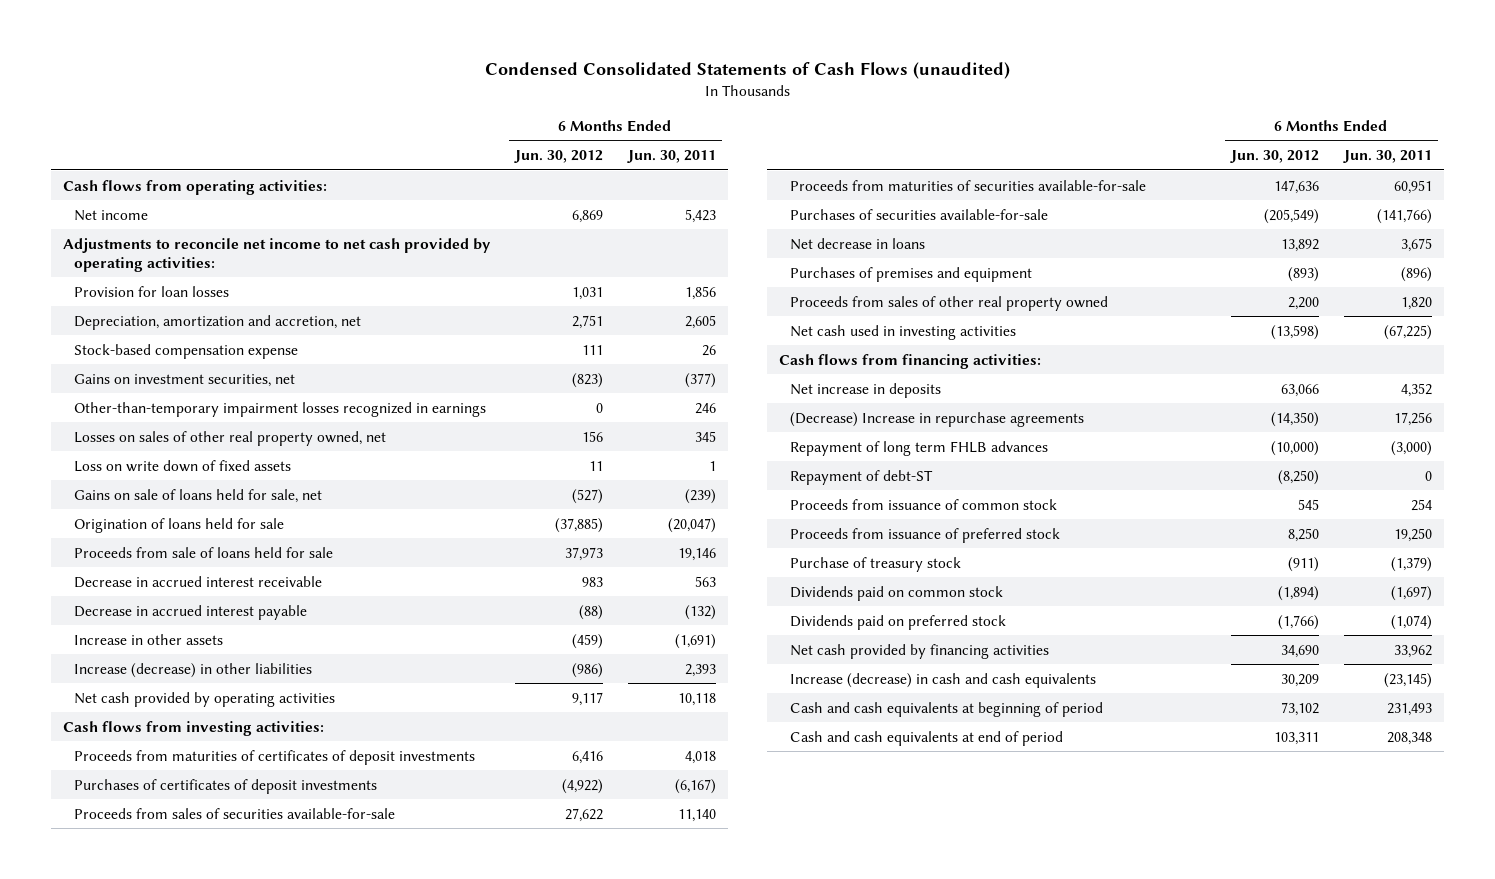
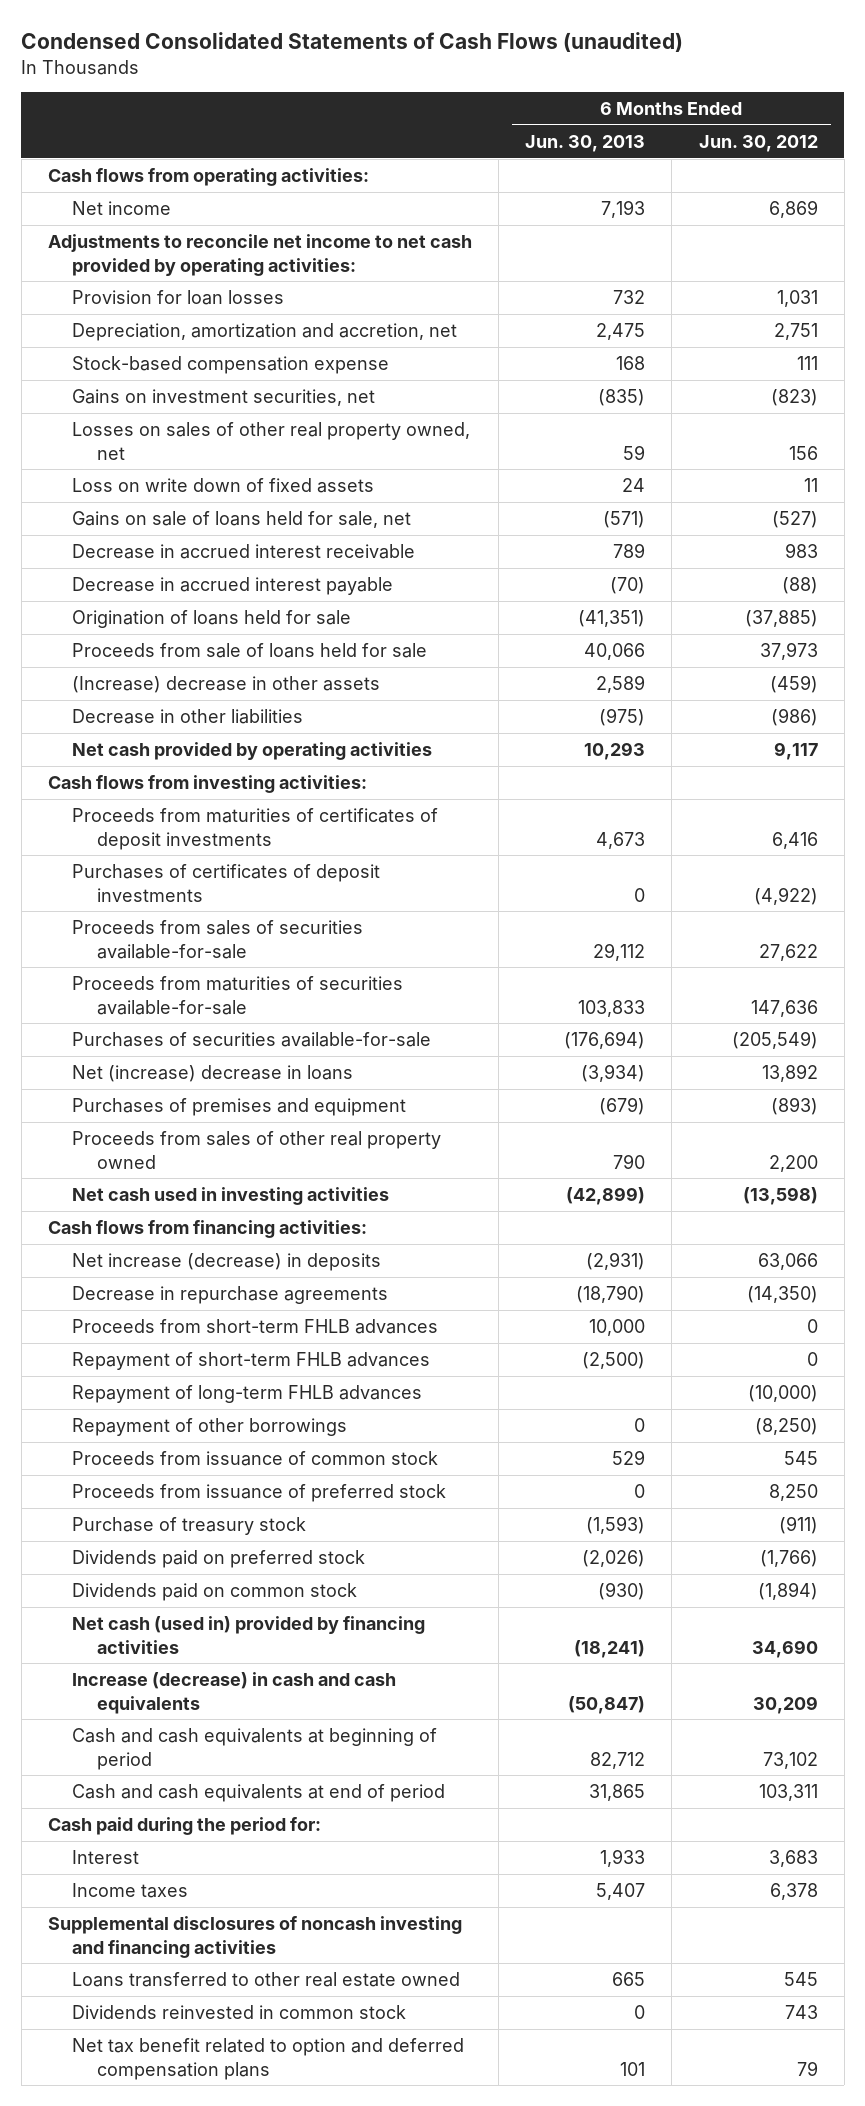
- | 6 Months Ended Jun. 30, 2012 | 6 Months Ended Jun. 30, 2011
+ | 6 Months Ended Jun. 30, 2013 | 6 Months Ended Jun. 30, 2012
- Other-than-temporary impairment losses recognized in earnings | 0 | 246
- Increase in other assets | (459) | (1,691)
- Increase (decrease) in other liabilities | (986) | 2,393
moved down: Origination of loans held for sale | (41,351) | (37,885)
moved down: Proceeds from sale of loans held for sale | 40,066 | 37,973
+ (Increase) decrease in other assets | 2,589 | (459)
+ Decrease in other liabilities | (975) | (986)
- Net decrease in loans | 13,892 | 3,675
+ Net (increase) decrease in loans | (3,934) | 13,892
- Net increase in deposits | 63,066 | 4,352
- (Decrease) Increase in repurchase agreements | (14,350) | 17,256
- Repayment of long term FHLB advances | (10,000) | (3,000)
- Repayment of debt-ST | (8,250) | 0
+ Net increase (decrease) in deposits | (2,931) | 63,066
+ Decrease in repurchase agreements | (18,790) | (14,350)
+ Proceeds from short-term FHLB advances | 10,000 | 0
+ Repayment of short-term FHLB advances | (2,500) | 0
+ Repayment of long-term FHLB advances | | (10,000)
+ Repayment of other borrowings | 0 | (8,250)
- Net cash provided by financing activities | 34,690 | 33,962
moved down: Dividends paid on common stock | (930) | (1,894)
+ Net cash (used in) provided by financing activities | (18,241) | 34,690
+ Cash paid during the period for:
+ Interest | 1,933 | 3,683
+ Income taxes | 5,407 | 6,378
+ Supplemental disclosures of noncash investing and financing activities
+ Loans transferred to other real estate owned | 665 | 545
+ Dividends reinvested in common stock | 0 | 743
+ Net tax benefit related to option and deferred compensation plans | 101 | 79

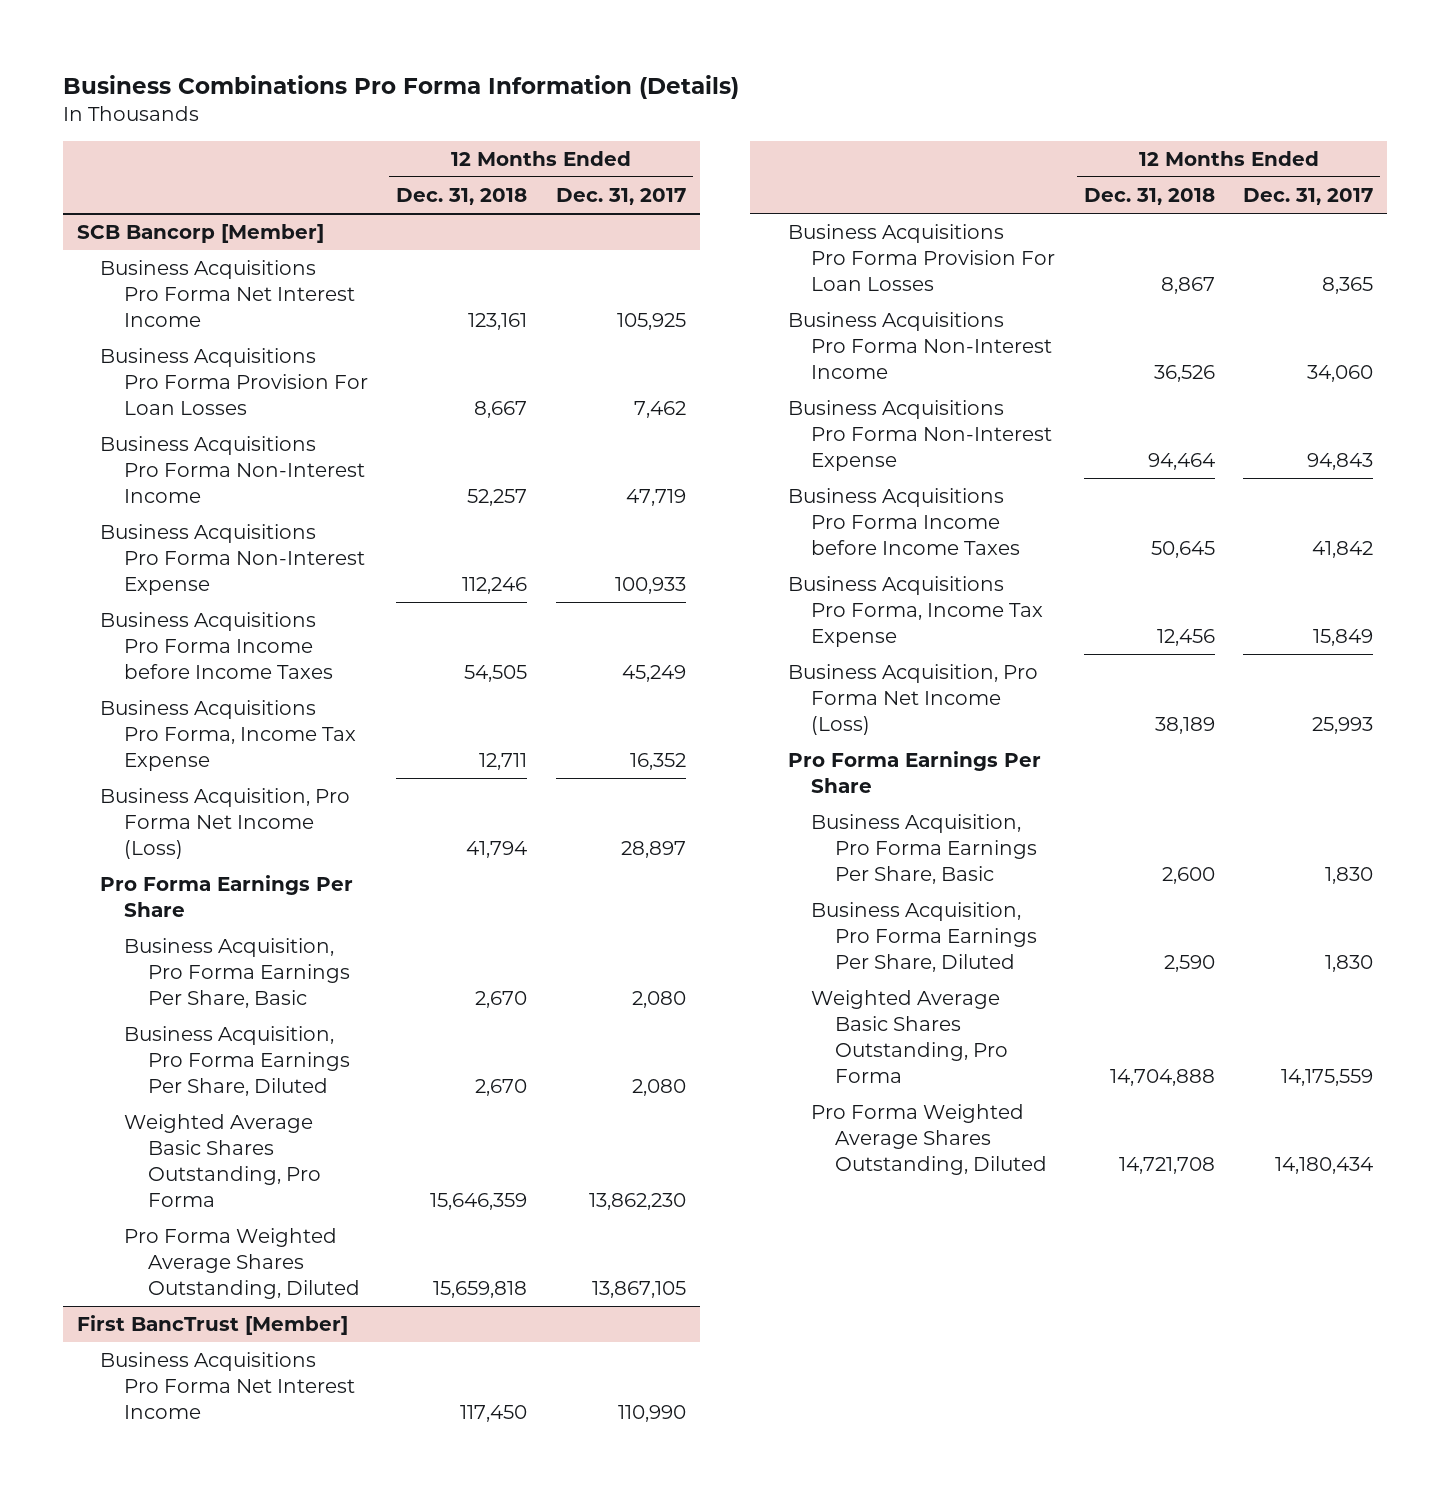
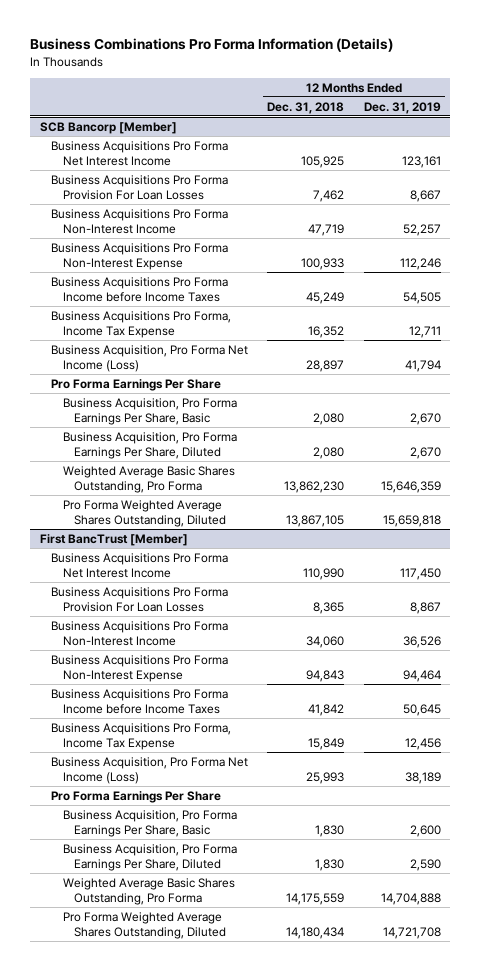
- | 12 Months Ended Dec. 31, 2018 | 12 Months Ended Dec. 31, 2017
+ | 12 Months Ended Dec. 31, 2018 | 12 Months Ended Dec. 31, 2019
@ SCB Bancorp [Member]
- Business Acquisitions Pro Forma Net Interest Income | 123,161 | 105,925
- Business Acquisitions Pro Forma Provision For Loan Losses | 8,667 | 7,462
- Business Acquisitions Pro Forma Non-Interest Income | 52,257 | 47,719
- Business Acquisitions Pro Forma Non-Interest Expense | 112,246 | 100,933
- Business Acquisitions Pro Forma Income before Income Taxes | 54,505 | 45,249
- Business Acquisitions Pro Forma, Income Tax Expense | 12,711 | 16,352
- Business Acquisition, Pro Forma Net Income (Loss) | 41,794 | 28,897
+ Business Acquisitions Pro Forma Net Interest Income | 105,925 | 123,161
+ Business Acquisitions Pro Forma Provision For Loan Losses | 7,462 | 8,667
+ Business Acquisitions Pro Forma Non-Interest Income | 47,719 | 52,257
+ Business Acquisitions Pro Forma Non-Interest Expense | 100,933 | 112,246
+ Business Acquisitions Pro Forma Income before Income Taxes | 45,249 | 54,505
+ Business Acquisitions Pro Forma, Income Tax Expense | 16,352 | 12,711
+ Business Acquisition, Pro Forma Net Income (Loss) | 28,897 | 41,794
- Business Acquisition, Pro Forma Earnings Per Share, Basic | 2,670 | 2,080
- Business Acquisition, Pro Forma Earnings Per Share, Diluted | 2,670 | 2,080
- Weighted Average Basic Shares Outstanding, Pro Forma | 15,646,359 | 13,862,230
- Pro Forma Weighted Average Shares Outstanding, Diluted | 15,659,818 | 13,867,105
+ Business Acquisition, Pro Forma Earnings Per Share, Basic | 2,080 | 2,670
+ Business Acquisition, Pro Forma Earnings Per Share, Diluted | 2,080 | 2,670
+ Weighted Average Basic Shares Outstanding, Pro Forma | 13,862,230 | 15,646,359
+ Pro Forma Weighted Average Shares Outstanding, Diluted | 13,867,105 | 15,659,818
@ First BancTrust [Member]
- Business Acquisitions Pro Forma Net Interest Income | 117,450 | 110,990
- Business Acquisitions Pro Forma Provision For Loan Losses | 8,867 | 8,365
- Business Acquisitions Pro Forma Non-Interest Income | 36,526 | 34,060
- Business Acquisitions Pro Forma Non-Interest Expense | 94,464 | 94,843
- Business Acquisitions Pro Forma Income before Income Taxes | 50,645 | 41,842
- Business Acquisitions Pro Forma, Income Tax Expense | 12,456 | 15,849
- Business Acquisition, Pro Forma Net Income (Loss) | 38,189 | 25,993
+ Business Acquisitions Pro Forma Net Interest Income | 110,990 | 117,450
+ Business Acquisitions Pro Forma Provision For Loan Losses | 8,365 | 8,867
+ Business Acquisitions Pro Forma Non-Interest Income | 34,060 | 36,526
+ Business Acquisitions Pro Forma Non-Interest Expense | 94,843 | 94,464
+ Business Acquisitions Pro Forma Income before Income Taxes | 41,842 | 50,645
+ Business Acquisitions Pro Forma, Income Tax Expense | 15,849 | 12,456
+ Business Acquisition, Pro Forma Net Income (Loss) | 25,993 | 38,189
- Business Acquisition, Pro Forma Earnings Per Share, Basic | 2,600 | 1,830
- Business Acquisition, Pro Forma Earnings Per Share, Diluted | 2,590 | 1,830
- Weighted Average Basic Shares Outstanding, Pro Forma | 14,704,888 | 14,175,559
- Pro Forma Weighted Average Shares Outstanding, Diluted | 14,721,708 | 14,180,434
+ Business Acquisition, Pro Forma Earnings Per Share, Basic | 1,830 | 2,600
+ Business Acquisition, Pro Forma Earnings Per Share, Diluted | 1,830 | 2,590
+ Weighted Average Basic Shares Outstanding, Pro Forma | 14,175,559 | 14,704,888
+ Pro Forma Weighted Average Shares Outstanding, Diluted | 14,180,434 | 14,721,708

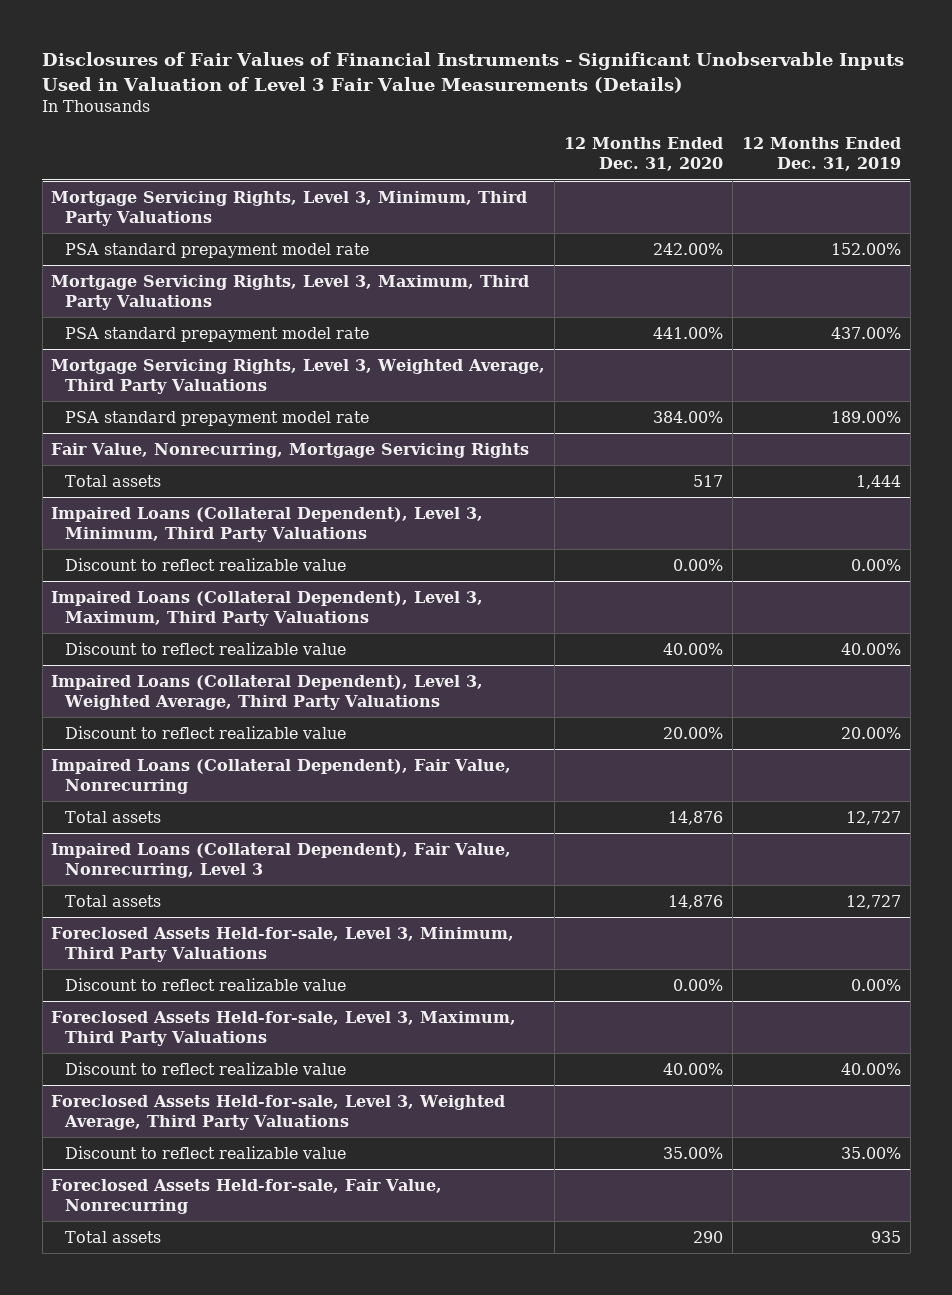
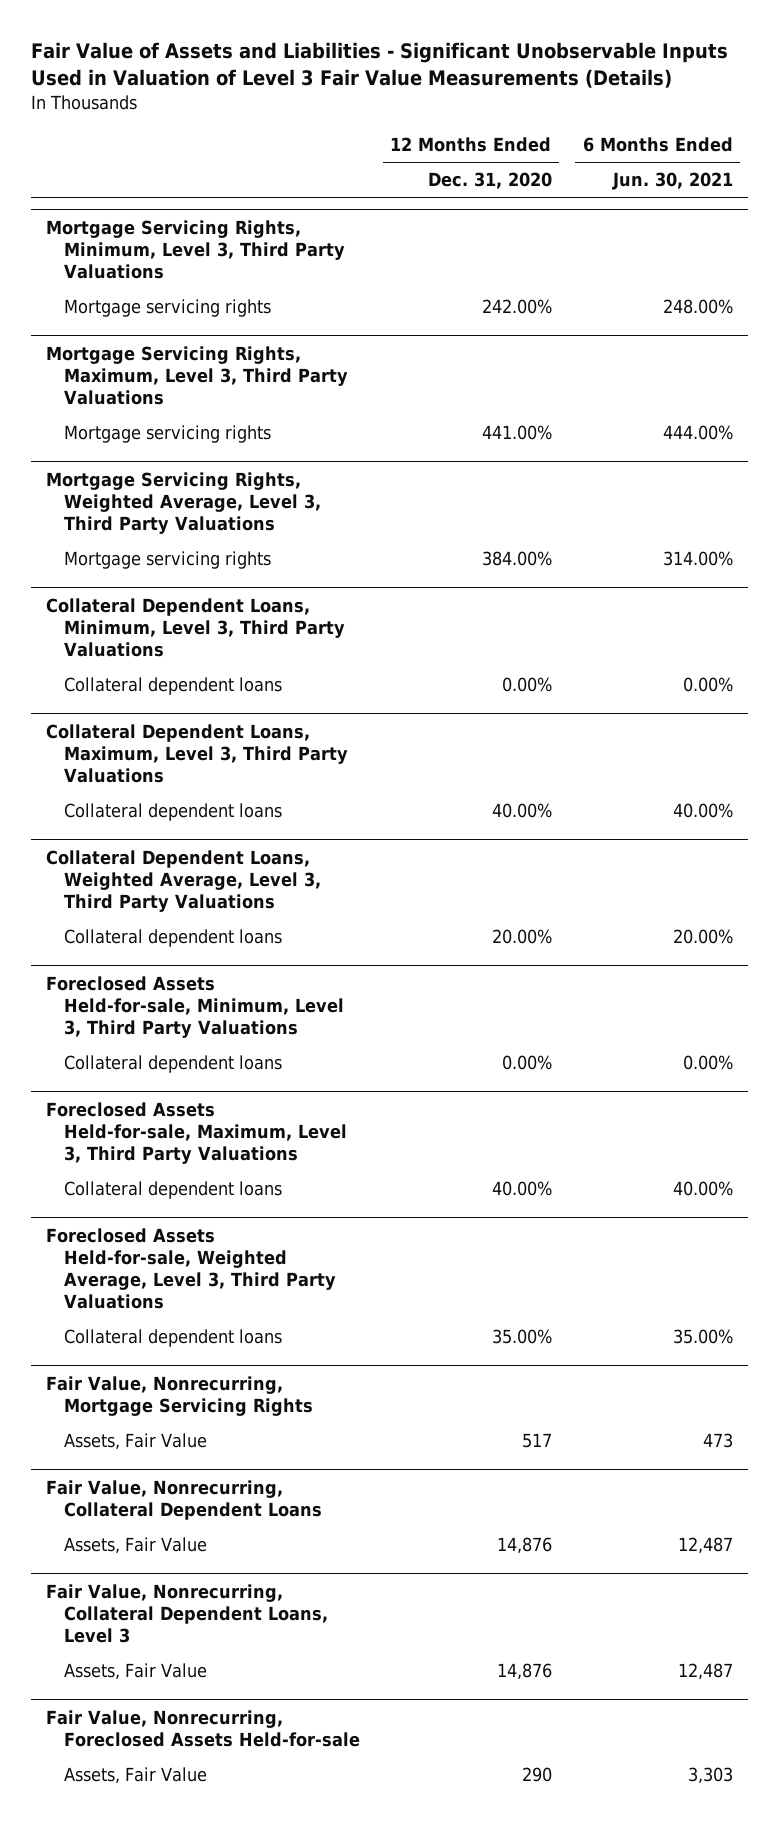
- Disclosures of Fair Values of Financial Instruments - Significant Unobservable Inputs Used in Valuation of Level 3 Fair Value Measurements (Details)
+ Fair Value of Assets and Liabilities - Significant Unobservable Inputs Used in Valuation of Level 3 Fair Value Measurements (Details)
- | 12 Months Ended Dec. 31, 2020 | 12 Months Ended Dec. 31, 2019
+ | 12 Months Ended Dec. 31, 2020 | 6 Months Ended Jun. 30, 2021
- Mortgage Servicing Rights, Level 3, Minimum, Third Party Valuations
- PSA standard prepayment model rate | 242.00% | 152.00%
- Mortgage Servicing Rights, Level 3, Maximum, Third Party Valuations
- PSA standard prepayment model rate | 441.00% | 437.00%
- Mortgage Servicing Rights, Level 3, Weighted Average, Third Party Valuations
- PSA standard prepayment model rate | 384.00% | 189.00%
+ Mortgage Servicing Rights, Minimum, Level 3, Third Party Valuations
+ Mortgage servicing rights | 242.00% | 248.00%
+ Mortgage Servicing Rights, Maximum, Level 3, Third Party Valuations
+ Mortgage servicing rights | 441.00% | 444.00%
+ Mortgage Servicing Rights, Weighted Average, Level 3, Third Party Valuations
+ Mortgage servicing rights | 384.00% | 314.00%
+ Collateral Dependent Loans, Minimum, Level 3, Third Party Valuations
+ Collateral dependent loans | 0.00% | 0.00%
+ Collateral Dependent Loans, Maximum, Level 3, Third Party Valuations
+ Collateral dependent loans | 40.00% | 40.00%
+ Collateral Dependent Loans, Weighted Average, Level 3, Third Party Valuations
+ Collateral dependent loans | 20.00% | 20.00%
+ Foreclosed Assets Held-for-sale, Minimum, Level 3, Third Party Valuations
+ Collateral dependent loans | 0.00% | 0.00%
+ Foreclosed Assets Held-for-sale, Maximum, Level 3, Third Party Valuations
+ Collateral dependent loans | 40.00% | 40.00%
+ Foreclosed Assets Held-for-sale, Weighted Average, Level 3, Third Party Valuations
+ Collateral dependent loans | 35.00% | 35.00%
@ Fair Value, Nonrecurring, Mortgage Servicing Rights
- Total assets | 517 | 1,444
- Impaired Loans (Collateral Dependent), Level 3, Minimum, Third Party Valuations
- Discount to reflect realizable value | 0.00% | 0.00%
- Impaired Loans (Collateral Dependent), Level 3, Maximum, Third Party Valuations
- Discount to reflect realizable value | 40.00% | 40.00%
- Impaired Loans (Collateral Dependent), Level 3, Weighted Average, Third Party Valuations
- Discount to reflect realizable value | 20.00% | 20.00%
- Impaired Loans (Collateral Dependent), Fair Value, Nonrecurring
- Total assets | 14,876 | 12,727
- Impaired Loans (Collateral Dependent), Fair Value, Nonrecurring, Level 3
- Total assets | 14,876 | 12,727
- Foreclosed Assets Held-for-sale, Level 3, Minimum, Third Party Valuations
- Discount to reflect realizable value | 0.00% | 0.00%
- Foreclosed Assets Held-for-sale, Level 3, Maximum, Third Party Valuations
- Discount to reflect realizable value | 40.00% | 40.00%
- Foreclosed Assets Held-for-sale, Level 3, Weighted Average, Third Party Valuations
- Discount to reflect realizable value | 35.00% | 35.00%
- Foreclosed Assets Held-for-sale, Fair Value, Nonrecurring
- Total assets | 290 | 935
@ Fair Value, Nonrecurring, Mortgage Servicing Rights
+ Assets, Fair Value | 517 | 473
+ Fair Value, Nonrecurring, Collateral Dependent Loans
+ Assets, Fair Value | 14,876 | 12,487
+ Fair Value, Nonrecurring, Collateral Dependent Loans, Level 3
+ Assets, Fair Value | 14,876 | 12,487
+ Fair Value, Nonrecurring, Foreclosed Assets Held-for-sale
+ Assets, Fair Value | 290 | 3,303

